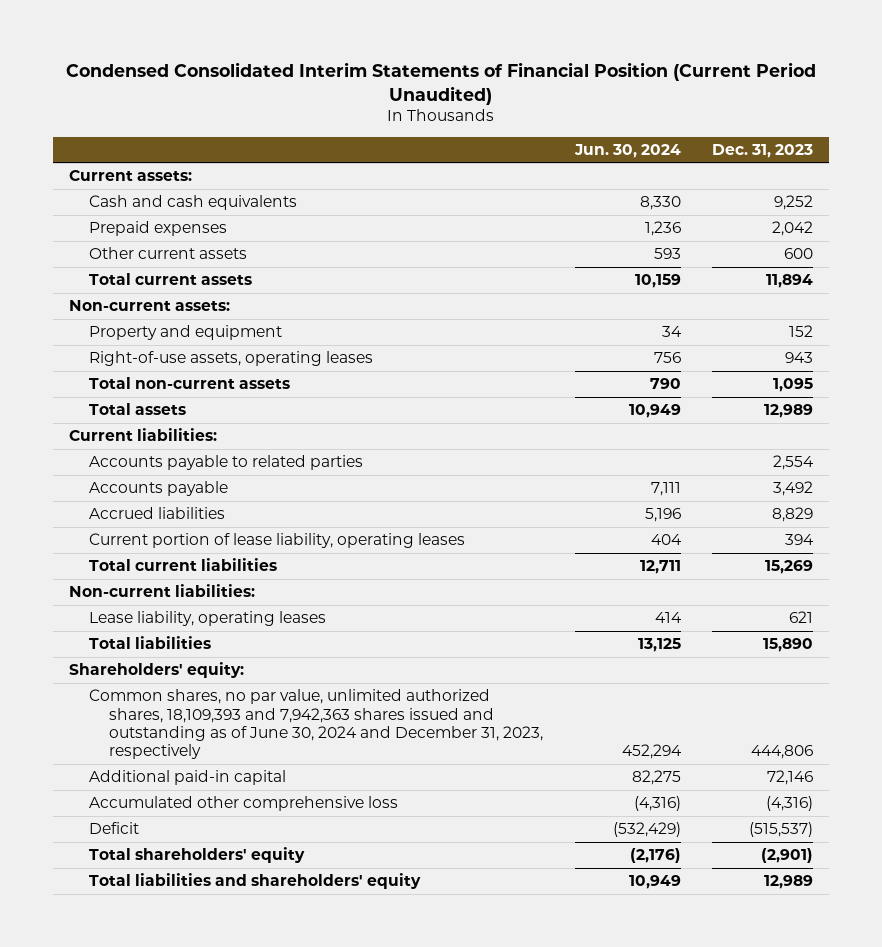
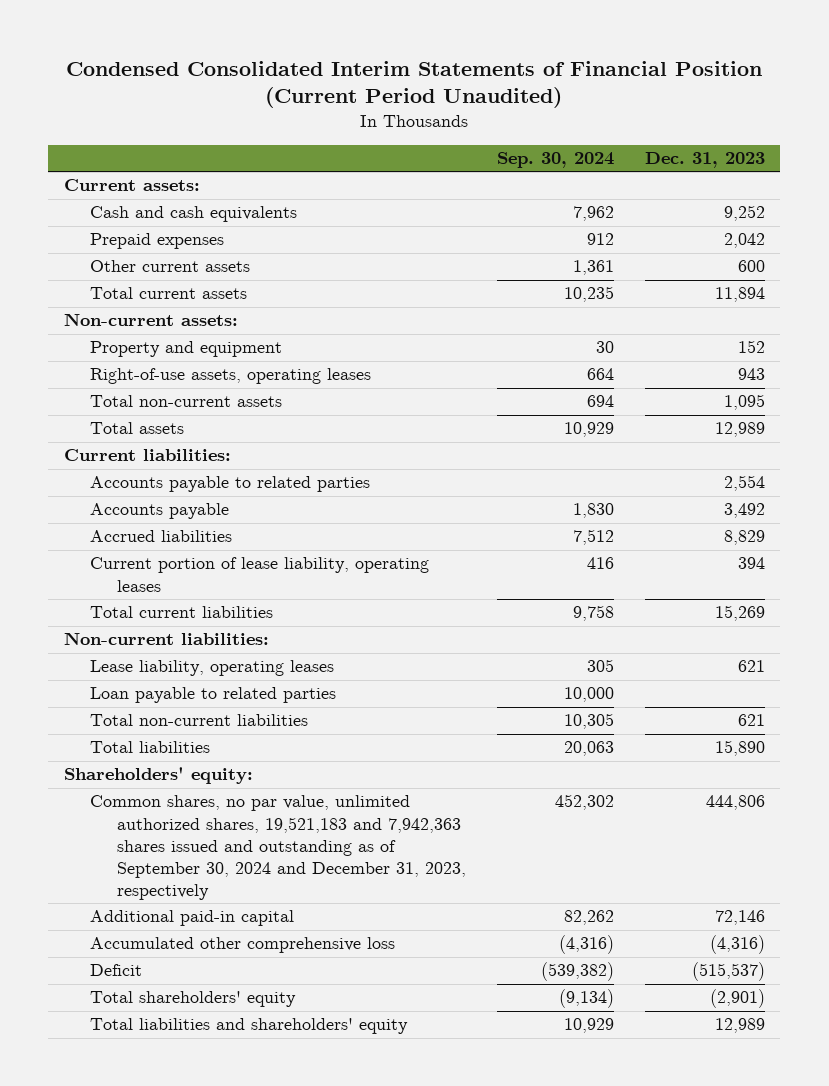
- | Jun. 30, 2024 | Dec. 31, 2023
+ | Sep. 30, 2024 | Dec. 31, 2023
+ Loan payable to related parties | 10,000 |
+ Total non-current liabilities | 10,305 | 621
- Common shares, no par value, unlimited authorized shares, 18,109,393 and 7,942,363 shares issued and outstanding as of June 30, 2024 and December 31, 2023, respectively | 452,294 | 444,806
+ Common shares, no par value, unlimited authorized shares, 19,521,183 and 7,942,363 shares issued and outstanding as of September 30, 2024 and December 31, 2023, respectively | 452,302 | 444,806

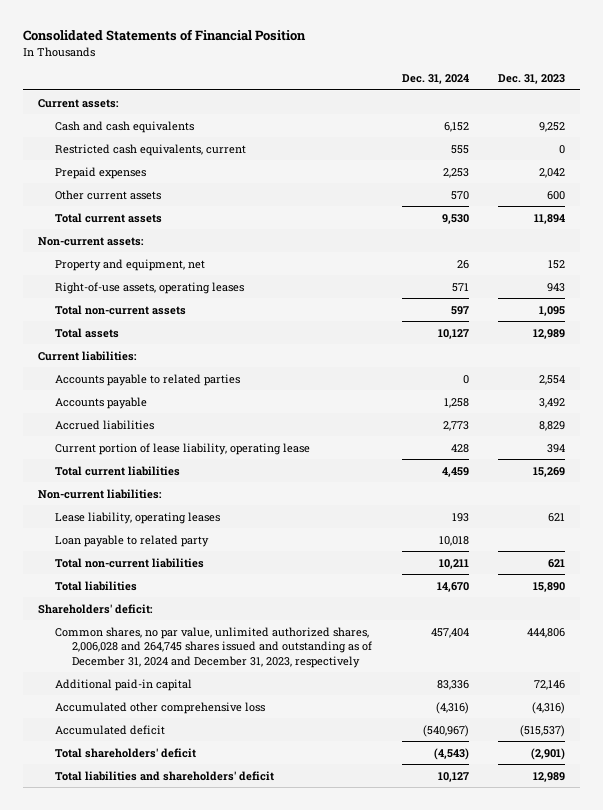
- Condensed Consolidated Interim Statements of Financial Position (Current Period Unaudited)
+ Consolidated Statements of Financial Position
- | Sep. 30, 2024 | Dec. 31, 2023
+ | Dec. 31, 2024 | Dec. 31, 2023
+ Restricted cash equivalents, current | 555 | 0
- Property and equipment | 30 | 152
+ Property and equipment, net | 26 | 152
- Current portion of lease liability, operating leases | 416 | 394
+ Current portion of lease liability, operating lease | 428 | 394
- Loan payable to related parties | 10,000 |
+ Loan payable to related party | 10,018 |
- Shareholders' equity:
- Common shares, no par value, unlimited authorized shares, 19,521,183 and 7,942,363 shares issued and outstanding as of September 30, 2024 and December 31, 2023, respectively | 452,302 | 444,806
+ Shareholders' deficit:
+ Common shares, no par value, unlimited authorized shares, 2,006,028 and 264,745 shares issued and outstanding as of December 31, 2024 and December 31, 2023, respectively | 457,404 | 444,806
- Deficit | (539,382) | (515,537)
- Total shareholders' equity | (9,134) | (2,901)
- Total liabilities and shareholders' equity | 10,929 | 12,989
+ Accumulated deficit | (540,967) | (515,537)
+ Total shareholders' deficit | (4,543) | (2,901)
+ Total liabilities and shareholders' deficit | 10,127 | 12,989

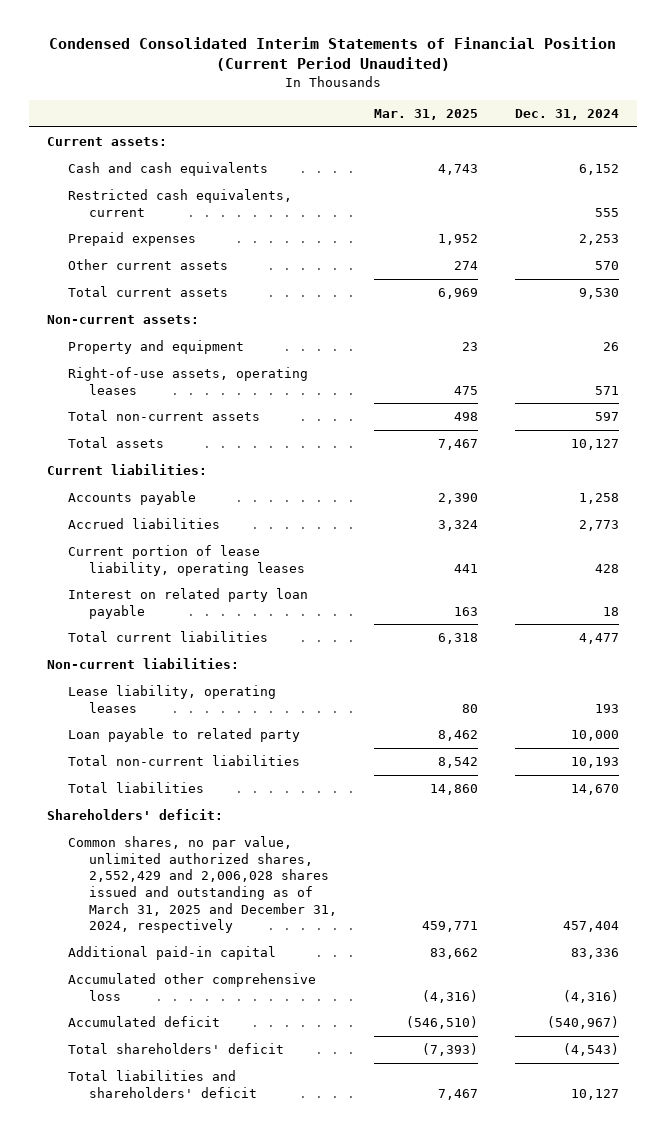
- Consolidated Statements of Financial Position
+ Condensed Consolidated Interim Statements of Financial Position (Current Period Unaudited)
- | Dec. 31, 2024 | Dec. 31, 2023
+ | Mar. 31, 2025 | Dec. 31, 2024
- Property and equipment, net | 26 | 152
+ Property and equipment | 23 | 26
- Accounts payable to related parties | 0 | 2,554
- Current portion of lease liability, operating lease | 428 | 394
- Total current liabilities | 4,459 | 15,269
+ Current portion of lease liability, operating leases | 441 | 428
+ Interest on related party loan payable | 163 | 18
+ Total current liabilities | 6,318 | 4,477
- Loan payable to related party | 10,018 |
- Total non-current liabilities | 10,211 | 621
+ Loan payable to related party | 8,462 | 10,000
+ Total non-current liabilities | 8,542 | 10,193
- Common shares, no par value, unlimited authorized shares, 2,006,028 and 264,745 shares issued and outstanding as of December 31, 2024 and December 31, 2023, respectively | 457,404 | 444,806
+ Common shares, no par value, unlimited authorized shares, 2,552,429 and 2,006,028 shares issued and outstanding as of March 31, 2025 and December 31, 2024, respectively | 459,771 | 457,404

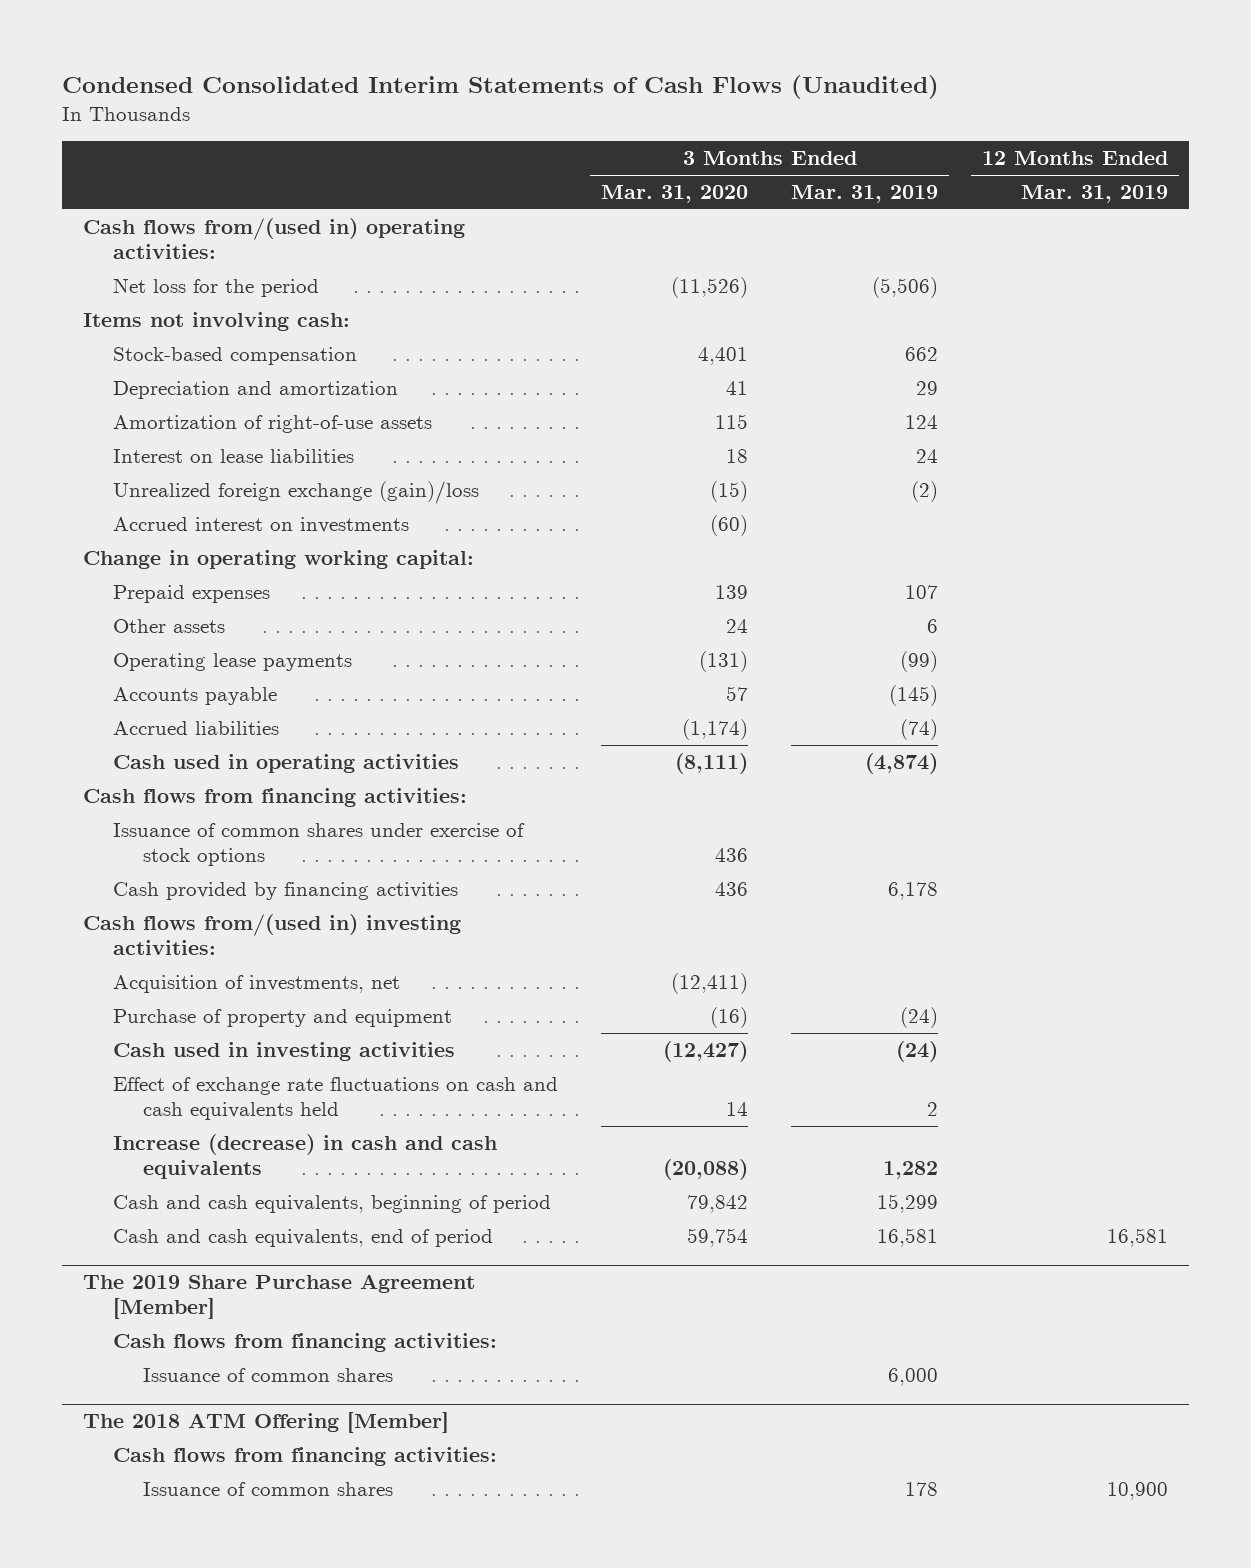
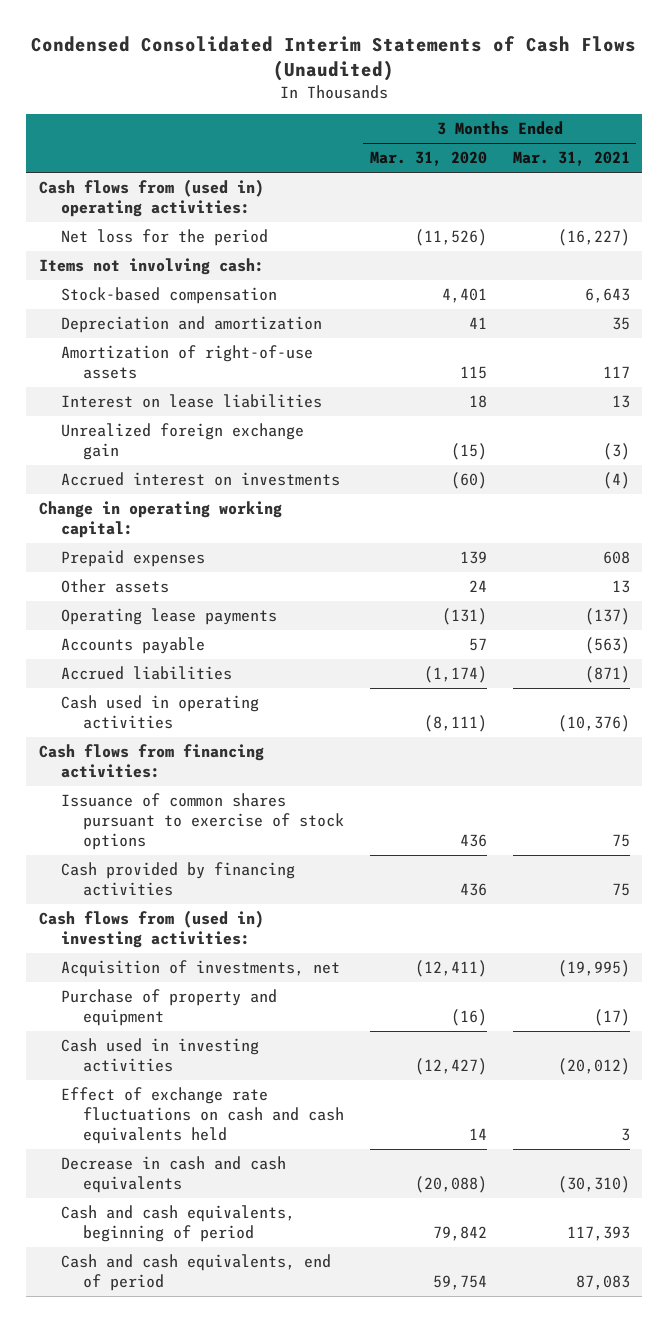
- | 3 Months Ended Mar. 31, 2020 | 3 Months Ended Mar. 31, 2019 | 12 Months Ended Mar. 31, 2019
+ | 3 Months Ended Mar. 31, 2020 | 3 Months Ended Mar. 31, 2021
- Cash flows from/(used in) operating activities:
+ Cash flows from (used in) operating activities:
- Unrealized foreign exchange (gain)/loss | (15) | (2) |
+ Unrealized foreign exchange gain | (15) | (3)
- Issuance of common shares under exercise of stock options | 436 | |
+ Issuance of common shares pursuant to exercise of stock options | 436 | 75
- Cash flows from/(used in) investing activities:
+ Cash flows from (used in) investing activities:
- Increase (decrease) in cash and cash equivalents | (20,088) | 1,282 |
+ Decrease in cash and cash equivalents | (20,088) | (30,310)
- The 2019 Share Purchase Agreement [Member]
- Cash flows from financing activities:
- Issuance of common shares | | 6,000 |
- The 2018 ATM Offering [Member]
- Cash flows from financing activities:
- Issuance of common shares | | 178 | 10,900

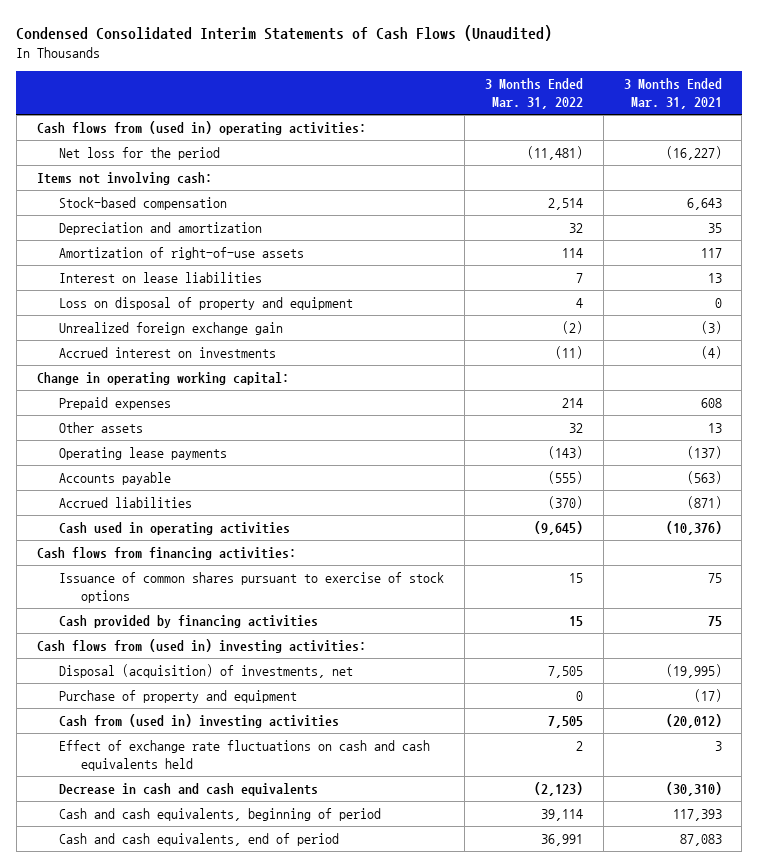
- | 3 Months Ended Mar. 31, 2020 | 3 Months Ended Mar. 31, 2021
+ | 3 Months Ended Mar. 31, 2022 | 3 Months Ended Mar. 31, 2021
+ Loss on disposal of property and equipment | 4 | 0
- Acquisition of investments, net | (12,411) | (19,995)
+ Disposal (acquisition) of investments, net | 7,505 | (19,995)
- Cash used in investing activities | (12,427) | (20,012)
+ Cash from (used in) investing activities | 7,505 | (20,012)

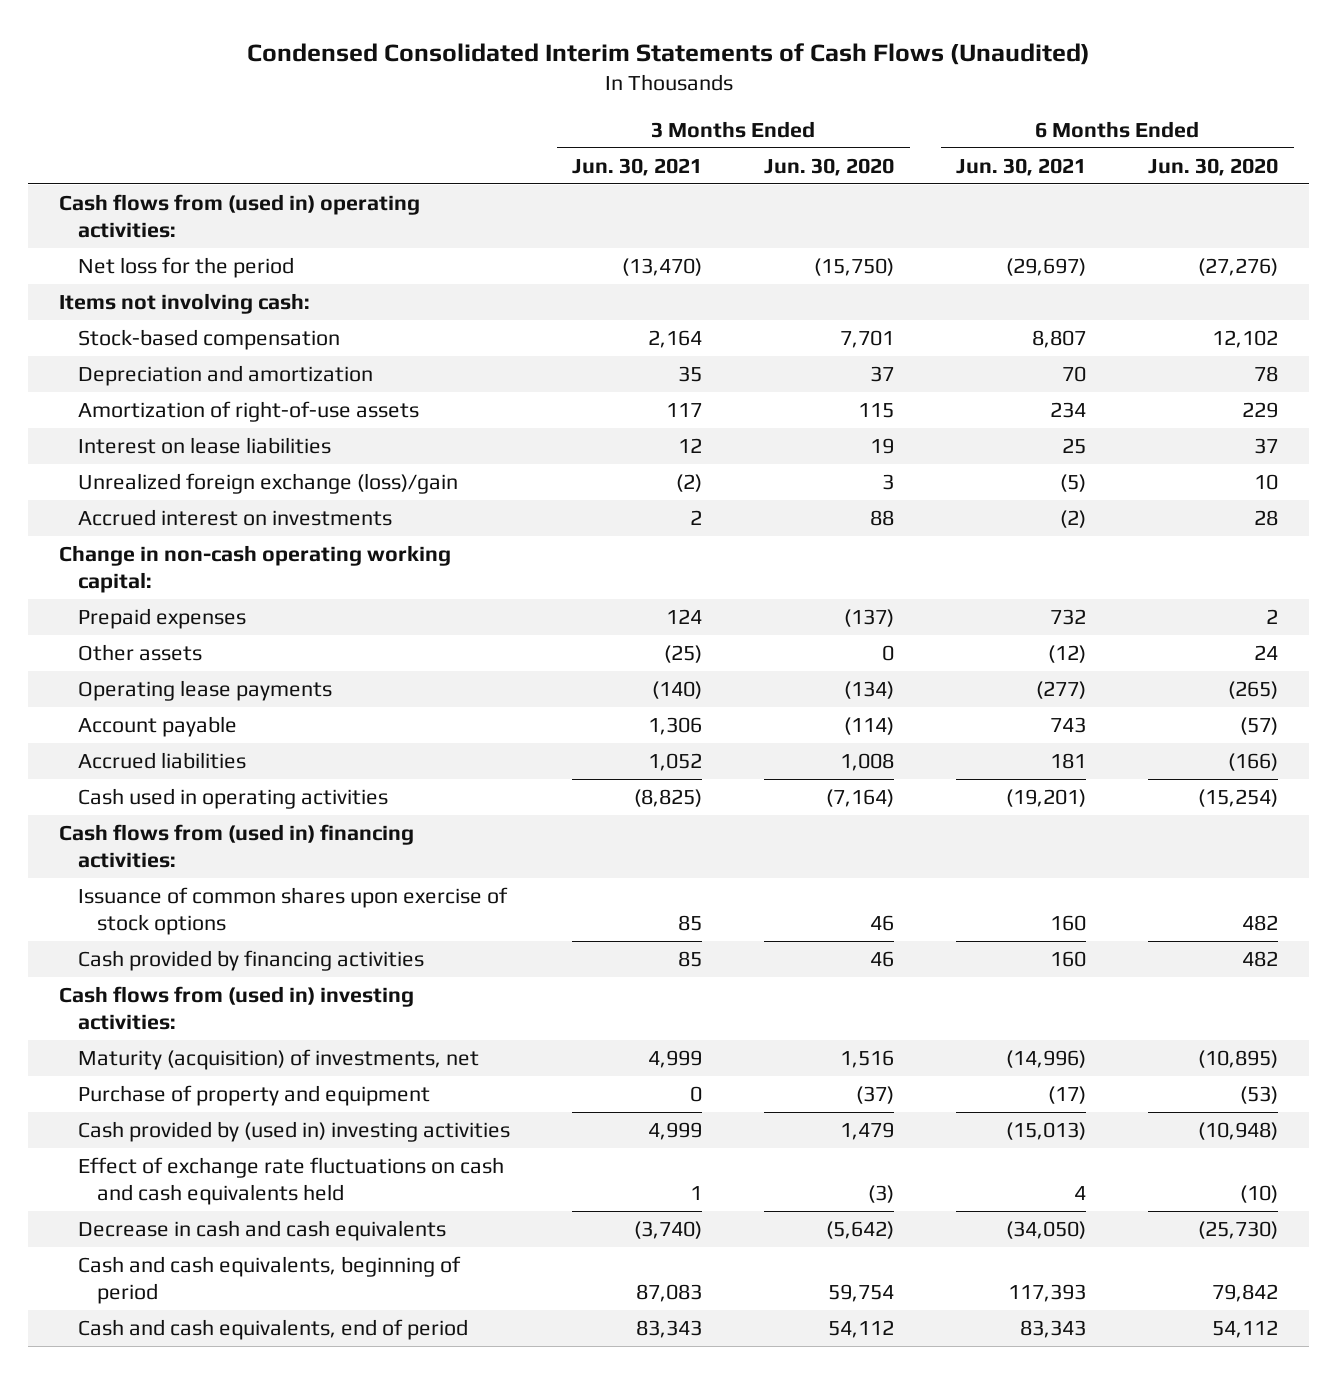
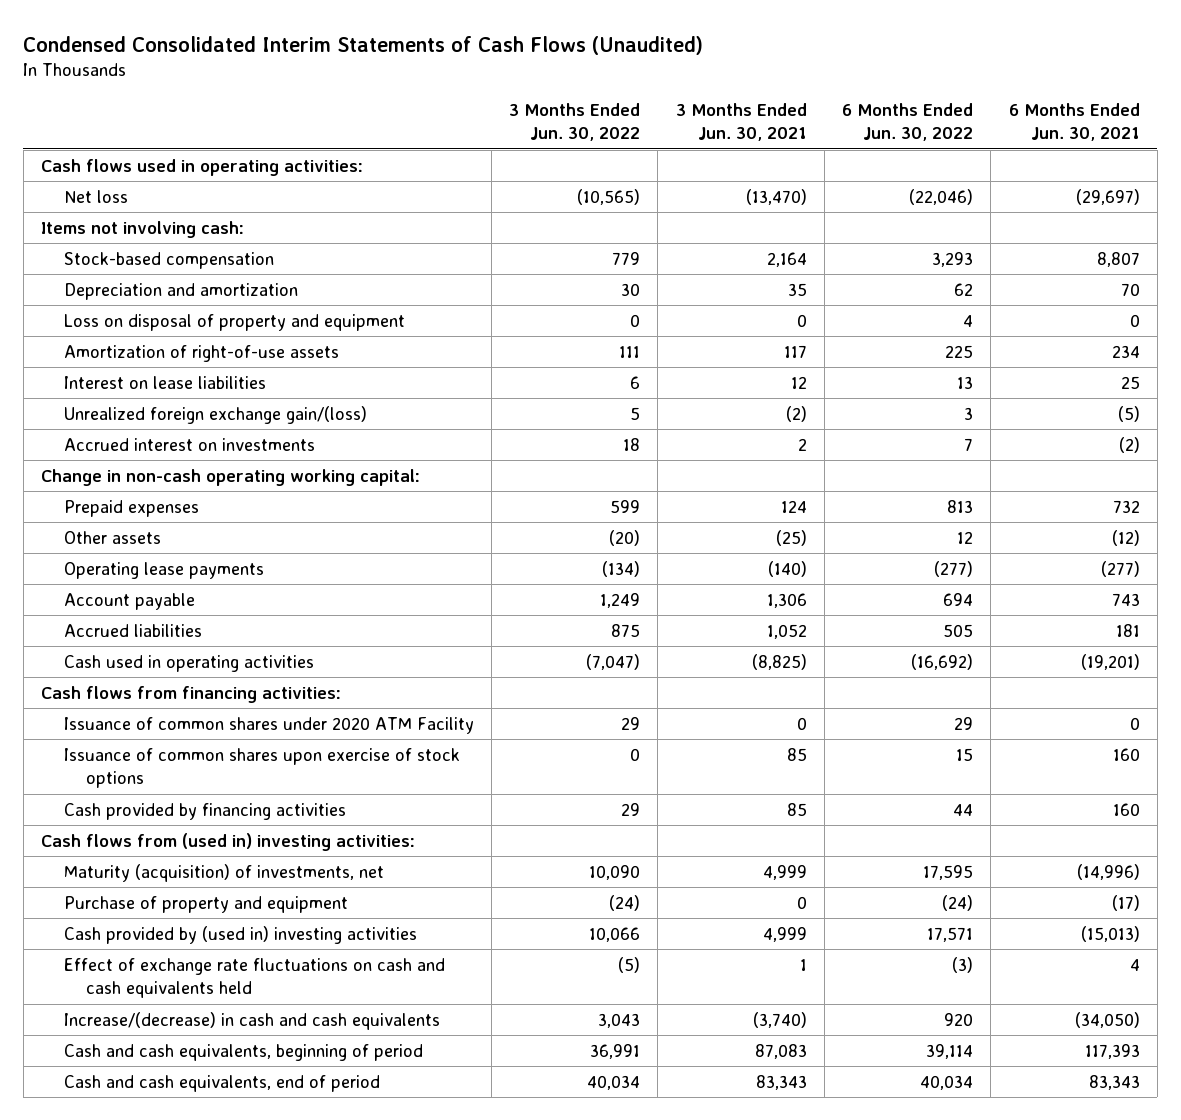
- | 3 Months Ended Jun. 30, 2021 | 3 Months Ended Jun. 30, 2020 | 6 Months Ended Jun. 30, 2021 | 6 Months Ended Jun. 30, 2020
+ | 3 Months Ended Jun. 30, 2022 | 3 Months Ended Jun. 30, 2021 | 6 Months Ended Jun. 30, 2022 | 6 Months Ended Jun. 30, 2021
- Cash flows from (used in) operating activities:
- Net loss for the period | (13,470) | (15,750) | (29,697) | (27,276)
+ Cash flows used in operating activities:
+ Net loss | (10,565) | (13,470) | (22,046) | (29,697)
+ Loss on disposal of property and equipment | 0 | 0 | 4 | 0
- Unrealized foreign exchange (loss)/gain | (2) | 3 | (5) | 10
+ Unrealized foreign exchange gain/(loss) | 5 | (2) | 3 | (5)
- Cash flows from (used in) financing activities:
+ Cash flows from financing activities:
+ Issuance of common shares under 2020 ATM Facility | 29 | 0 | 29 | 0
- Decrease in cash and cash equivalents | (3,740) | (5,642) | (34,050) | (25,730)
+ Increase/(decrease) in cash and cash equivalents | 3,043 | (3,740) | 920 | (34,050)

